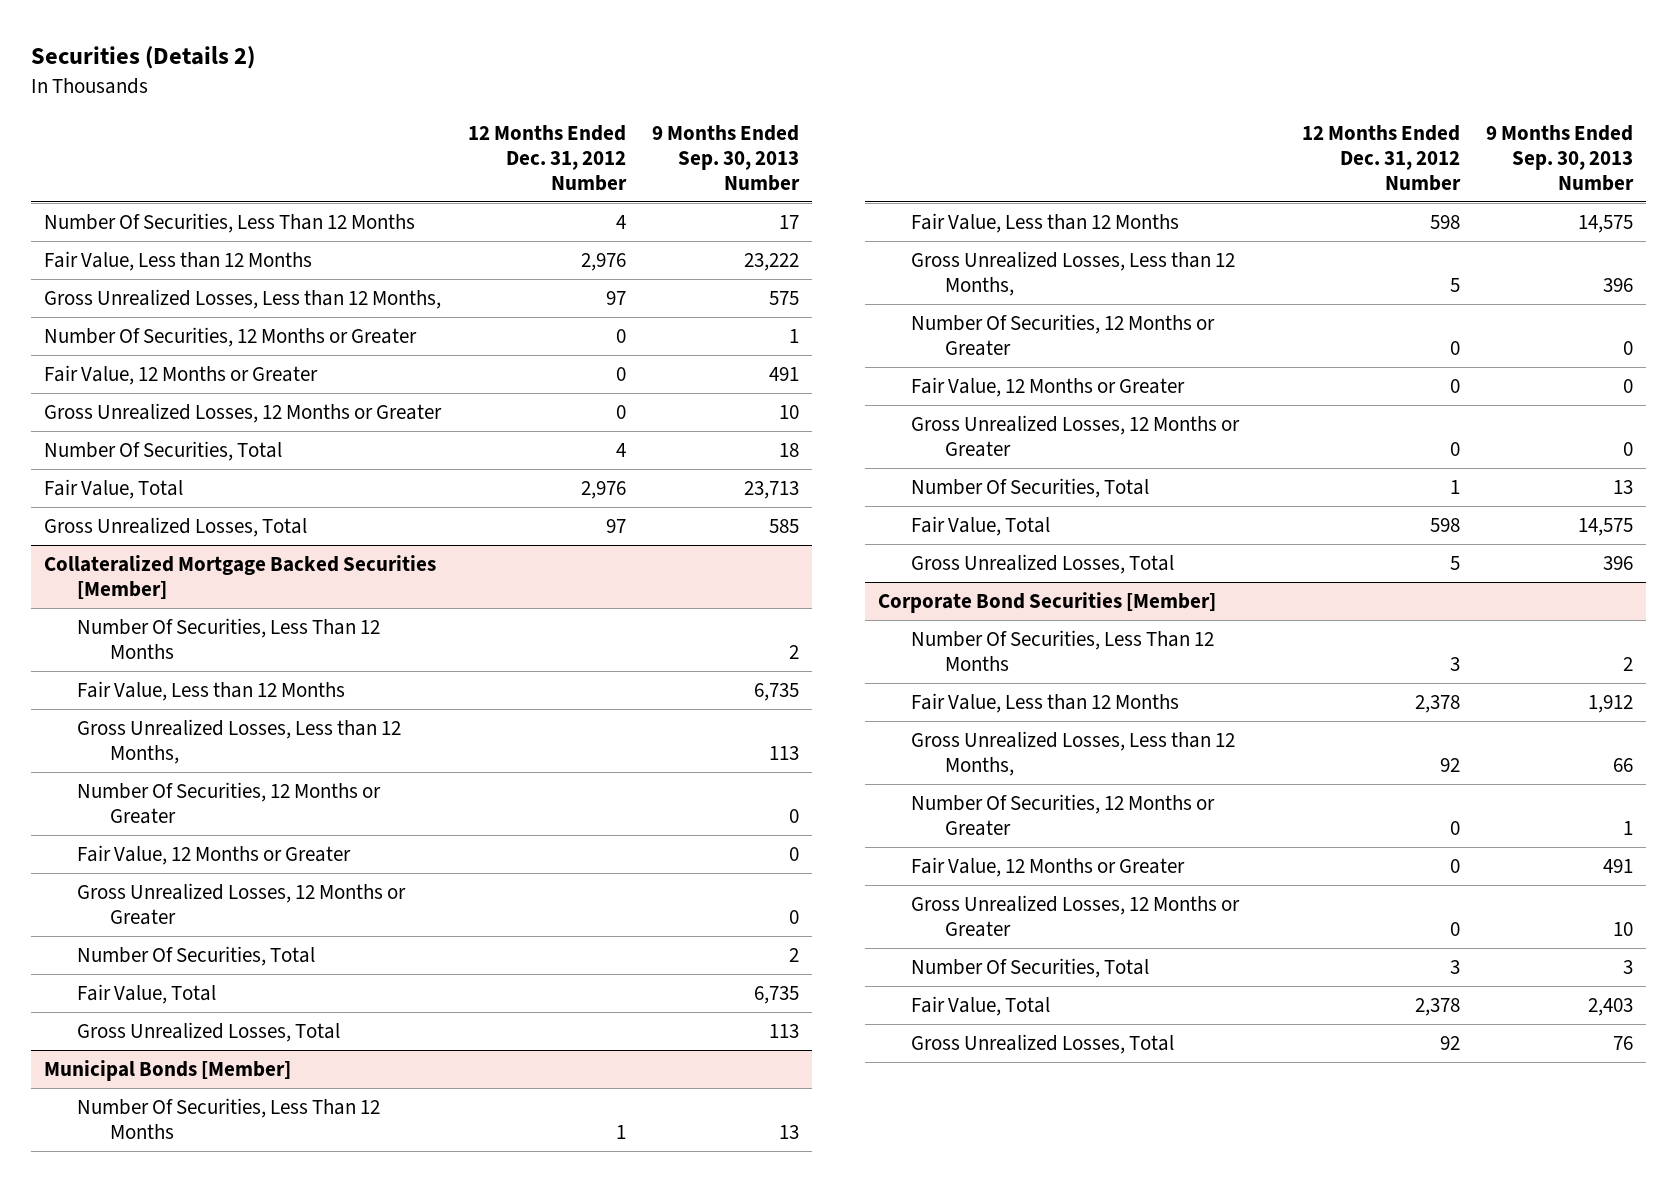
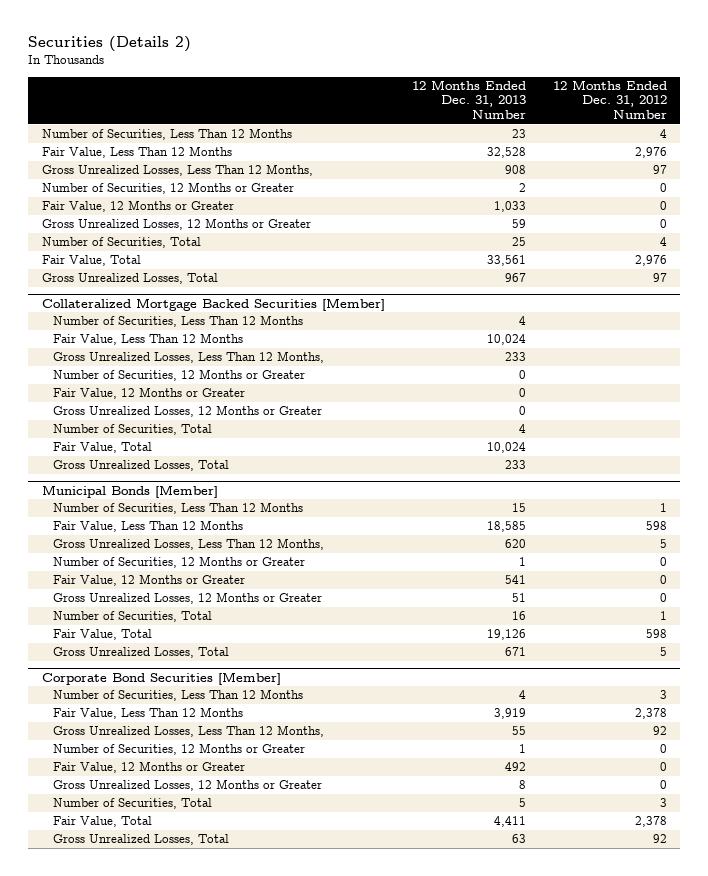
- | 12 Months Ended Dec. 31, 2012 Number | 9 Months Ended Sep. 30, 2013 Number
+ | 12 Months Ended Dec. 31, 2013 Number | 12 Months Ended Dec. 31, 2012 Number
- Number Of Securities, Less Than 12 Months | 4 | 17
- Fair Value, Less than 12 Months | 2,976 | 23,222
- Gross Unrealized Losses, Less than 12 Months, | 97 | 575
- Number Of Securities, 12 Months or Greater | 0 | 1
+ Number of Securities, Less Than 12 Months | 23 | 4
+ Fair Value, Less Than 12 Months | 32,528 | 2,976
+ Gross Unrealized Losses, Less Than 12 Months, | 908 | 97
+ Number of Securities, 12 Months or Greater | 2 | 0
- Number Of Securities, Total | 4 | 18
+ Number of Securities, Total | 25 | 4
@ Collateralized Mortgage Backed Securities [Member]
- Number Of Securities, Less Than 12 Months | | 2
- Fair Value, Less than 12 Months | | 6,735
- Gross Unrealized Losses, Less than 12 Months, | | 113
- Number Of Securities, 12 Months or Greater | | 0
+ Number of Securities, Less Than 12 Months | 4 |
+ Fair Value, Less Than 12 Months | 10,024 |
+ Gross Unrealized Losses, Less Than 12 Months, | 233 |
+ Number of Securities, 12 Months or Greater | 0 |
- Number Of Securities, Total | | 2
+ Number of Securities, Total | 4 |
@ Municipal Bonds [Member]
- Number Of Securities, Less Than 12 Months | 1 | 13
- Fair Value, Less than 12 Months | 598 | 14,575
- Gross Unrealized Losses, Less than 12 Months, | 5 | 396
- Number Of Securities, 12 Months or Greater | 0 | 0
+ Number of Securities, Less Than 12 Months | 15 | 1
+ Fair Value, Less Than 12 Months | 18,585 | 598
+ Gross Unrealized Losses, Less Than 12 Months, | 620 | 5
+ Number of Securities, 12 Months or Greater | 1 | 0
- Number Of Securities, Total | 1 | 13
+ Number of Securities, Total | 16 | 1
@ Corporate Bond Securities [Member]
- Number Of Securities, Less Than 12 Months | 3 | 2
- Fair Value, Less than 12 Months | 2,378 | 1,912
- Gross Unrealized Losses, Less than 12 Months, | 92 | 66
- Number Of Securities, 12 Months or Greater | 0 | 1
+ Number of Securities, Less Than 12 Months | 4 | 3
+ Fair Value, Less Than 12 Months | 3,919 | 2,378
+ Gross Unrealized Losses, Less Than 12 Months, | 55 | 92
+ Number of Securities, 12 Months or Greater | 1 | 0
- Number Of Securities, Total | 3 | 3
+ Number of Securities, Total | 5 | 3

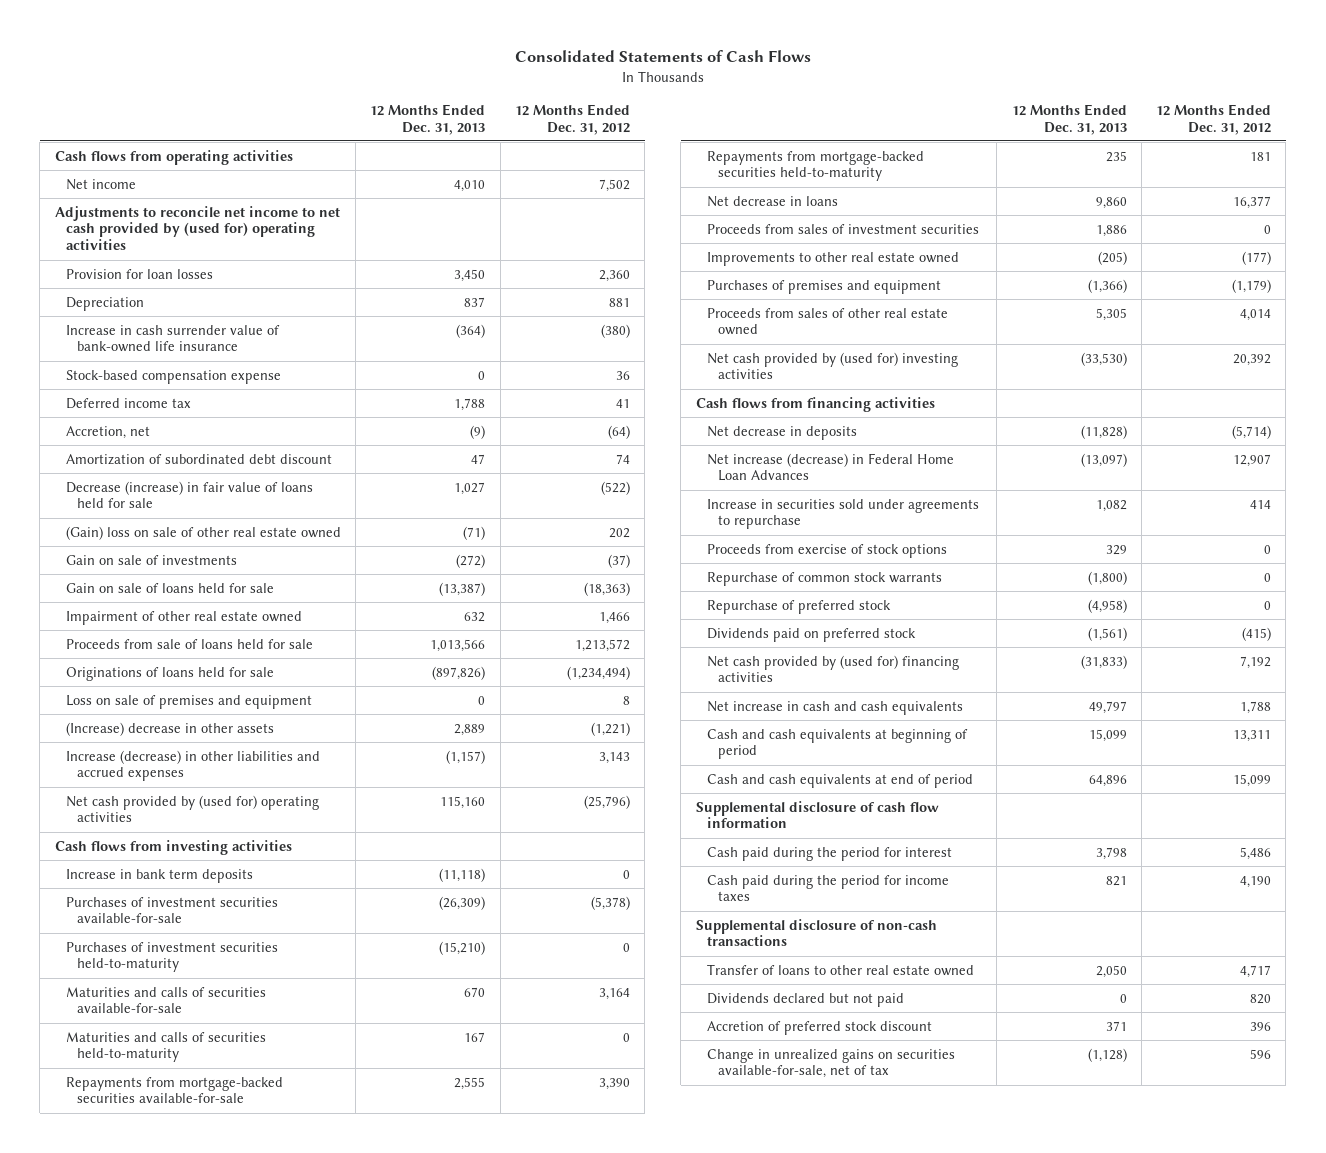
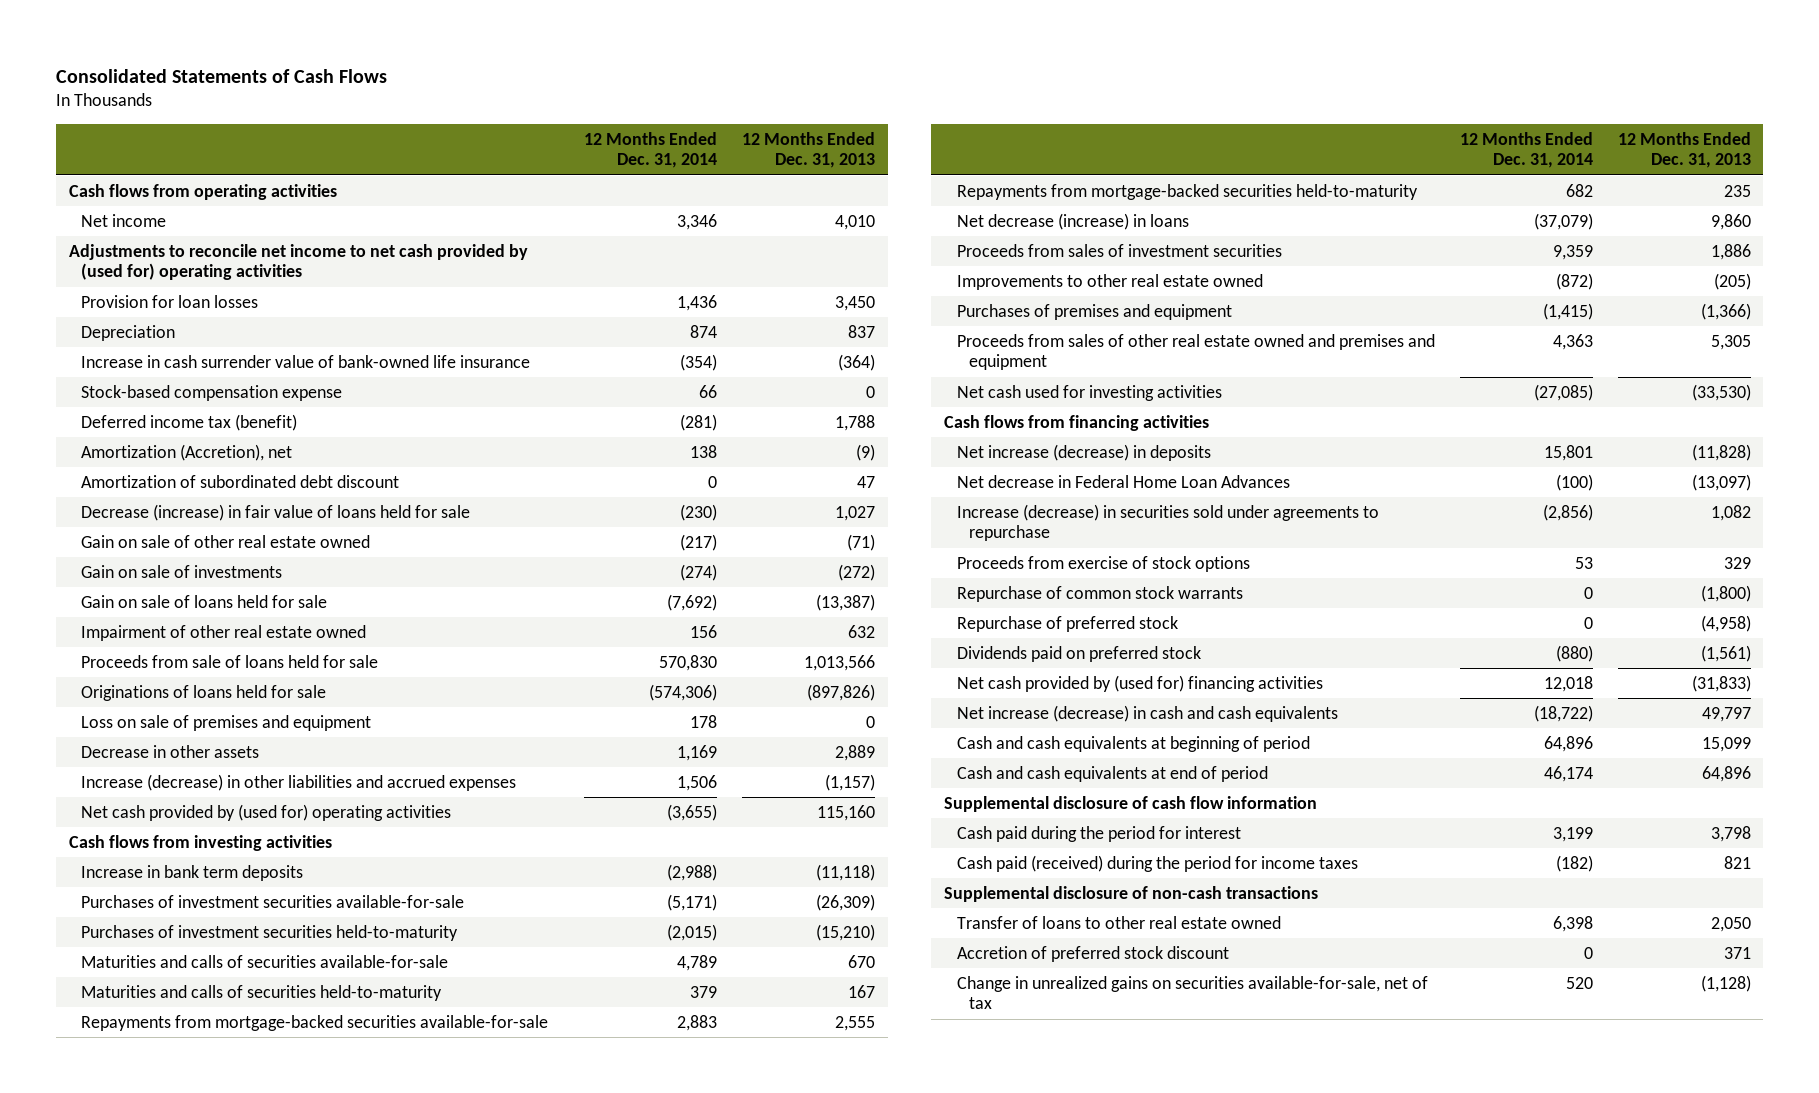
- | 12 Months Ended Dec. 31, 2013 | 12 Months Ended Dec. 31, 2012
+ | 12 Months Ended Dec. 31, 2014 | 12 Months Ended Dec. 31, 2013
- Deferred income tax | 1,788 | 41
- Accretion, net | (9) | (64)
+ Deferred income tax (benefit) | (281) | 1,788
+ Amortization (Accretion), net | 138 | (9)
- (Gain) loss on sale of other real estate owned | (71) | 202
+ Gain on sale of other real estate owned | (217) | (71)
- (Increase) decrease in other assets | 2,889 | (1,221)
+ Decrease in other assets | 1,169 | 2,889
- Net decrease in loans | 9,860 | 16,377
+ Net decrease (increase) in loans | (37,079) | 9,860
- Proceeds from sales of other real estate owned | 5,305 | 4,014
- Net cash provided by (used for) investing activities | (33,530) | 20,392
+ Proceeds from sales of other real estate owned and premises and equipment | 4,363 | 5,305
+ Net cash used for investing activities | (27,085) | (33,530)
- Net decrease in deposits | (11,828) | (5,714)
- Net increase (decrease) in Federal Home Loan Advances | (13,097) | 12,907
- Increase in securities sold under agreements to repurchase | 1,082 | 414
+ Net increase (decrease) in deposits | 15,801 | (11,828)
+ Net decrease in Federal Home Loan Advances | (100) | (13,097)
+ Increase (decrease) in securities sold under agreements to repurchase | (2,856) | 1,082
- Net increase in cash and cash equivalents | 49,797 | 1,788
+ Net increase (decrease) in cash and cash equivalents | (18,722) | 49,797
- Cash paid during the period for income taxes | 821 | 4,190
+ Cash paid (received) during the period for income taxes | (182) | 821
- Dividends declared but not paid | 0 | 820

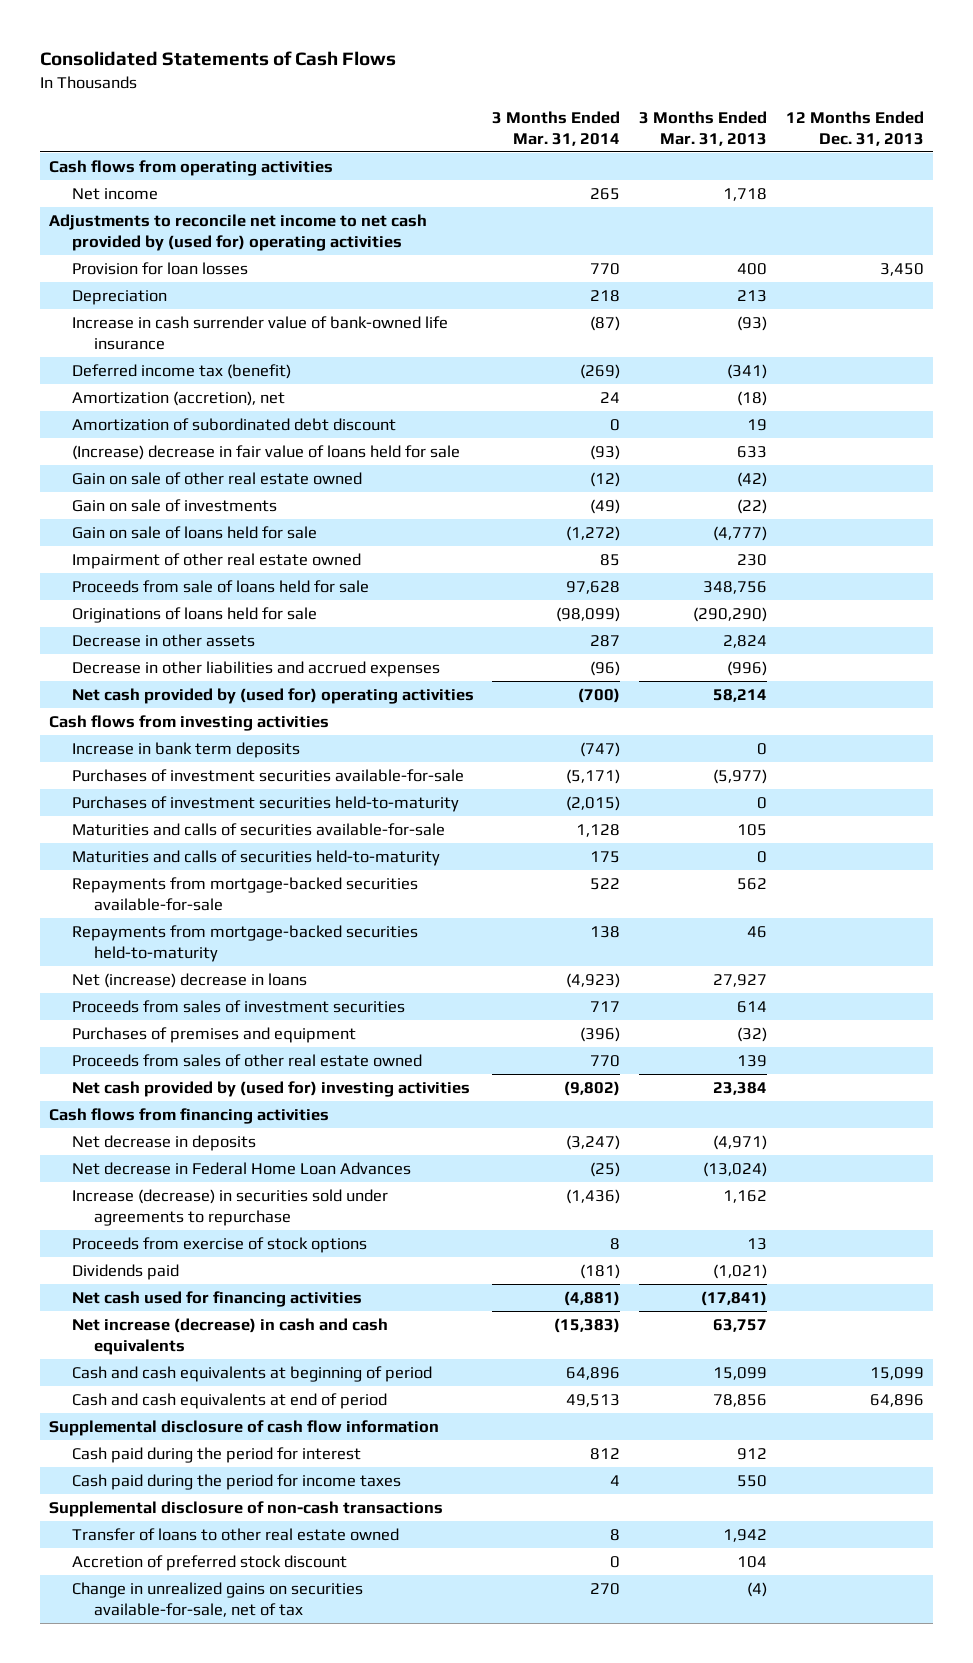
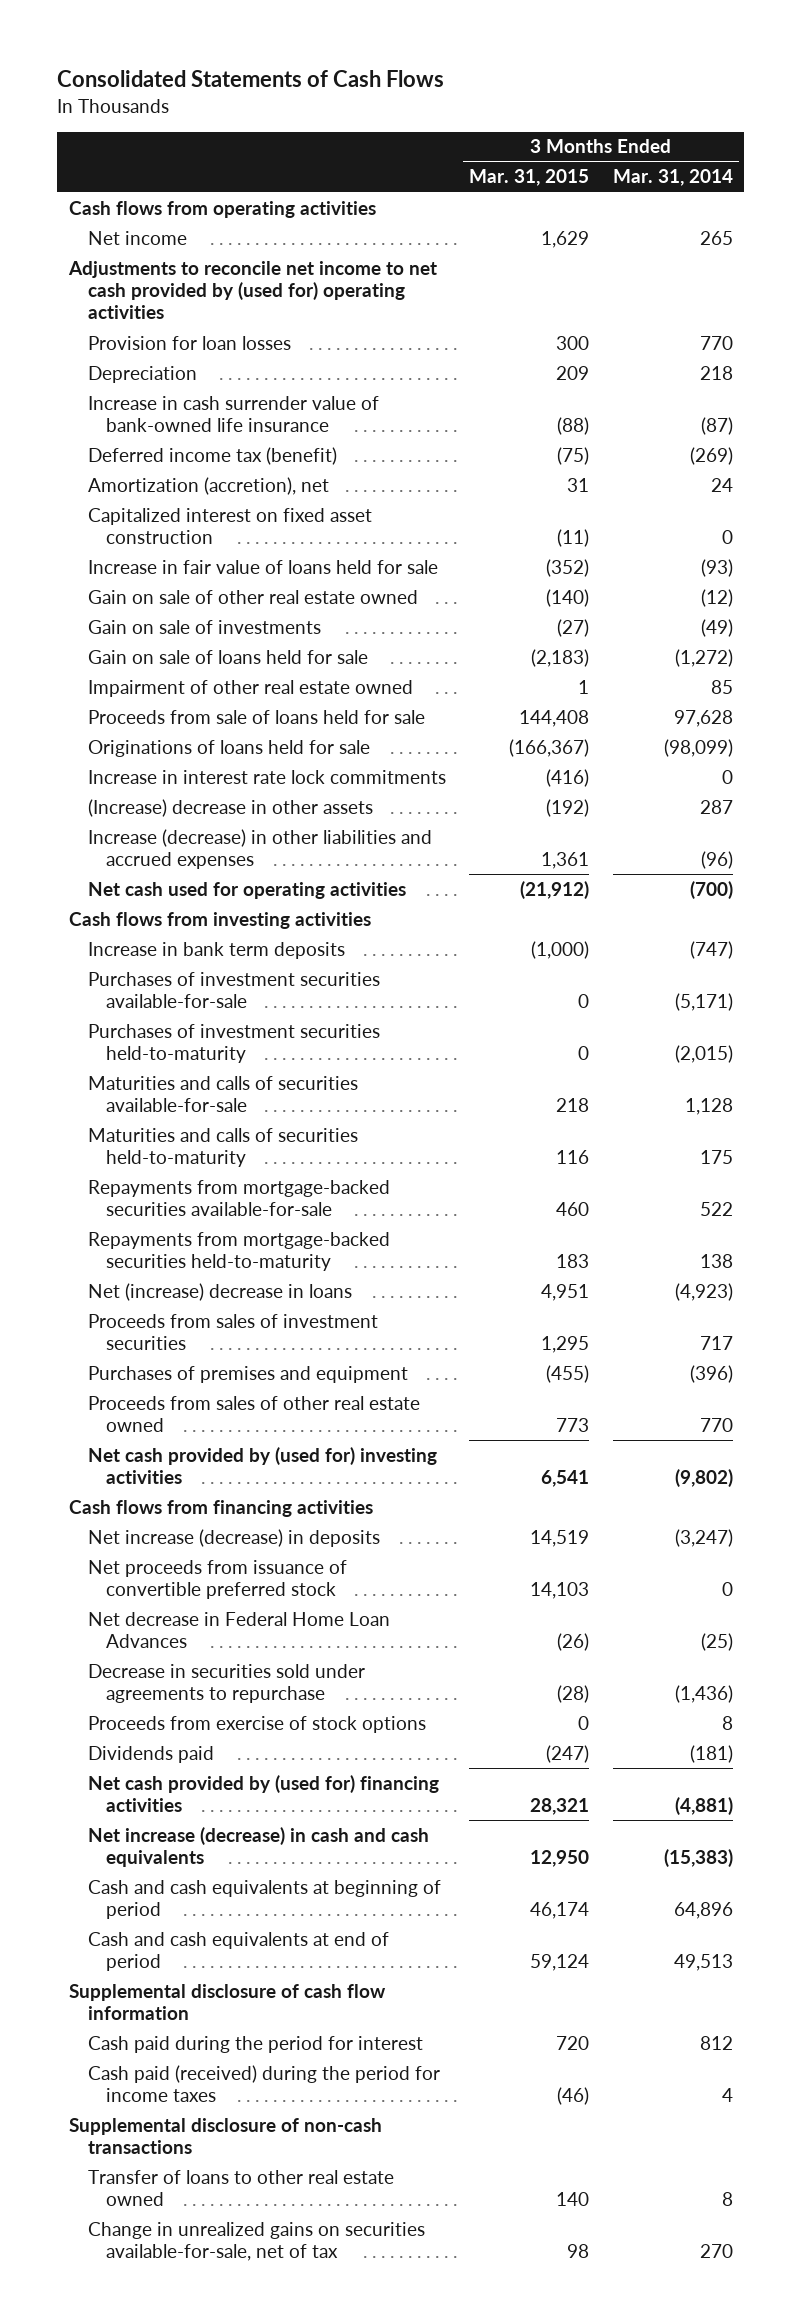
- | 3 Months Ended Mar. 31, 2014 | 3 Months Ended Mar. 31, 2013 | 12 Months Ended Dec. 31, 2013
+ | 3 Months Ended Mar. 31, 2015 | 3 Months Ended Mar. 31, 2014
- Amortization of subordinated debt discount | 0 | 19 |
- (Increase) decrease in fair value of loans held for sale | (93) | 633 |
+ Capitalized interest on fixed asset construction | (11) | 0
+ Increase in fair value of loans held for sale | (352) | (93)
- Decrease in other assets | 287 | 2,824 |
- Decrease in other liabilities and accrued expenses | (96) | (996) |
- Net cash provided by (used for) operating activities | (700) | 58,214 |
+ Increase in interest rate lock commitments | (416) | 0
+ (Increase) decrease in other assets | (192) | 287
+ Increase (decrease) in other liabilities and accrued expenses | 1,361 | (96)
+ Net cash used for operating activities | (21,912) | (700)
- Net decrease in deposits | (3,247) | (4,971) |
+ Net increase (decrease) in deposits | 14,519 | (3,247)
+ Net proceeds from issuance of convertible preferred stock | 14,103 | 0
- Increase (decrease) in securities sold under agreements to repurchase | (1,436) | 1,162 |
+ Decrease in securities sold under agreements to repurchase | (28) | (1,436)
- Net cash used for financing activities | (4,881) | (17,841) |
+ Net cash provided by (used for) financing activities | 28,321 | (4,881)
- Cash paid during the period for income taxes | 4 | 550 |
+ Cash paid (received) during the period for income taxes | (46) | 4
- Accretion of preferred stock discount | 0 | 104 |

